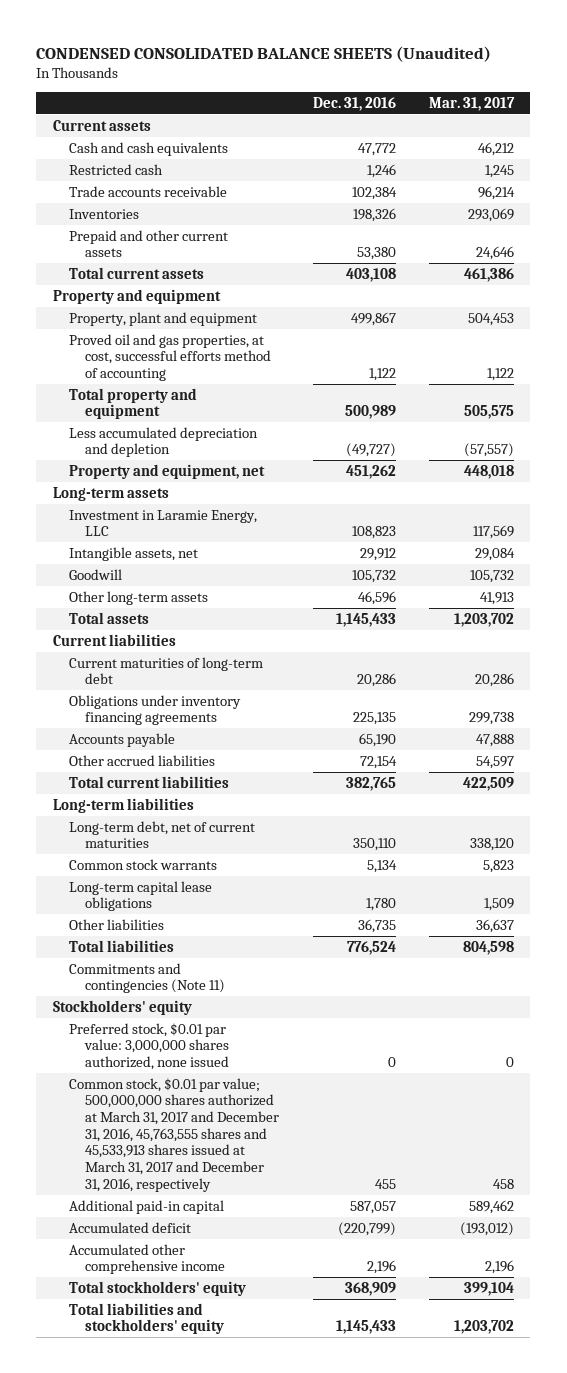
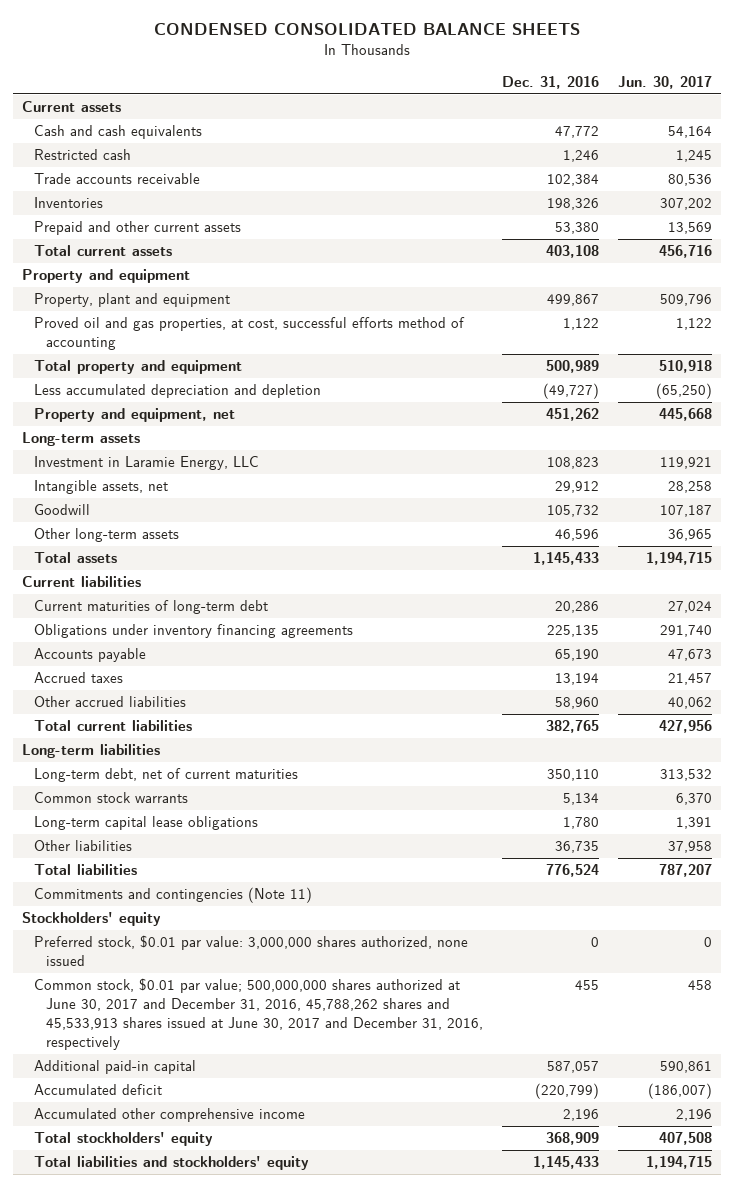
- CONDENSED CONSOLIDATED BALANCE SHEETS (Unaudited)
+ CONDENSED CONSOLIDATED BALANCE SHEETS
- | Dec. 31, 2016 | Mar. 31, 2017
+ | Dec. 31, 2016 | Jun. 30, 2017
- Other accrued liabilities | 72,154 | 54,597
+ Accrued taxes | 13,194 | 21,457
+ Other accrued liabilities | 58,960 | 40,062
- Common stock, $0.01 par value; 500,000,000 shares authorized at March 31, 2017 and December 31, 2016, 45,763,555 shares and 45,533,913 shares issued at March 31, 2017 and December 31, 2016, respectively | 455 | 458
+ Common stock, $0.01 par value; 500,000,000 shares authorized at June 30, 2017 and December 31, 2016, 45,788,262 shares and 45,533,913 shares issued at June 30, 2017 and December 31, 2016, respectively | 455 | 458

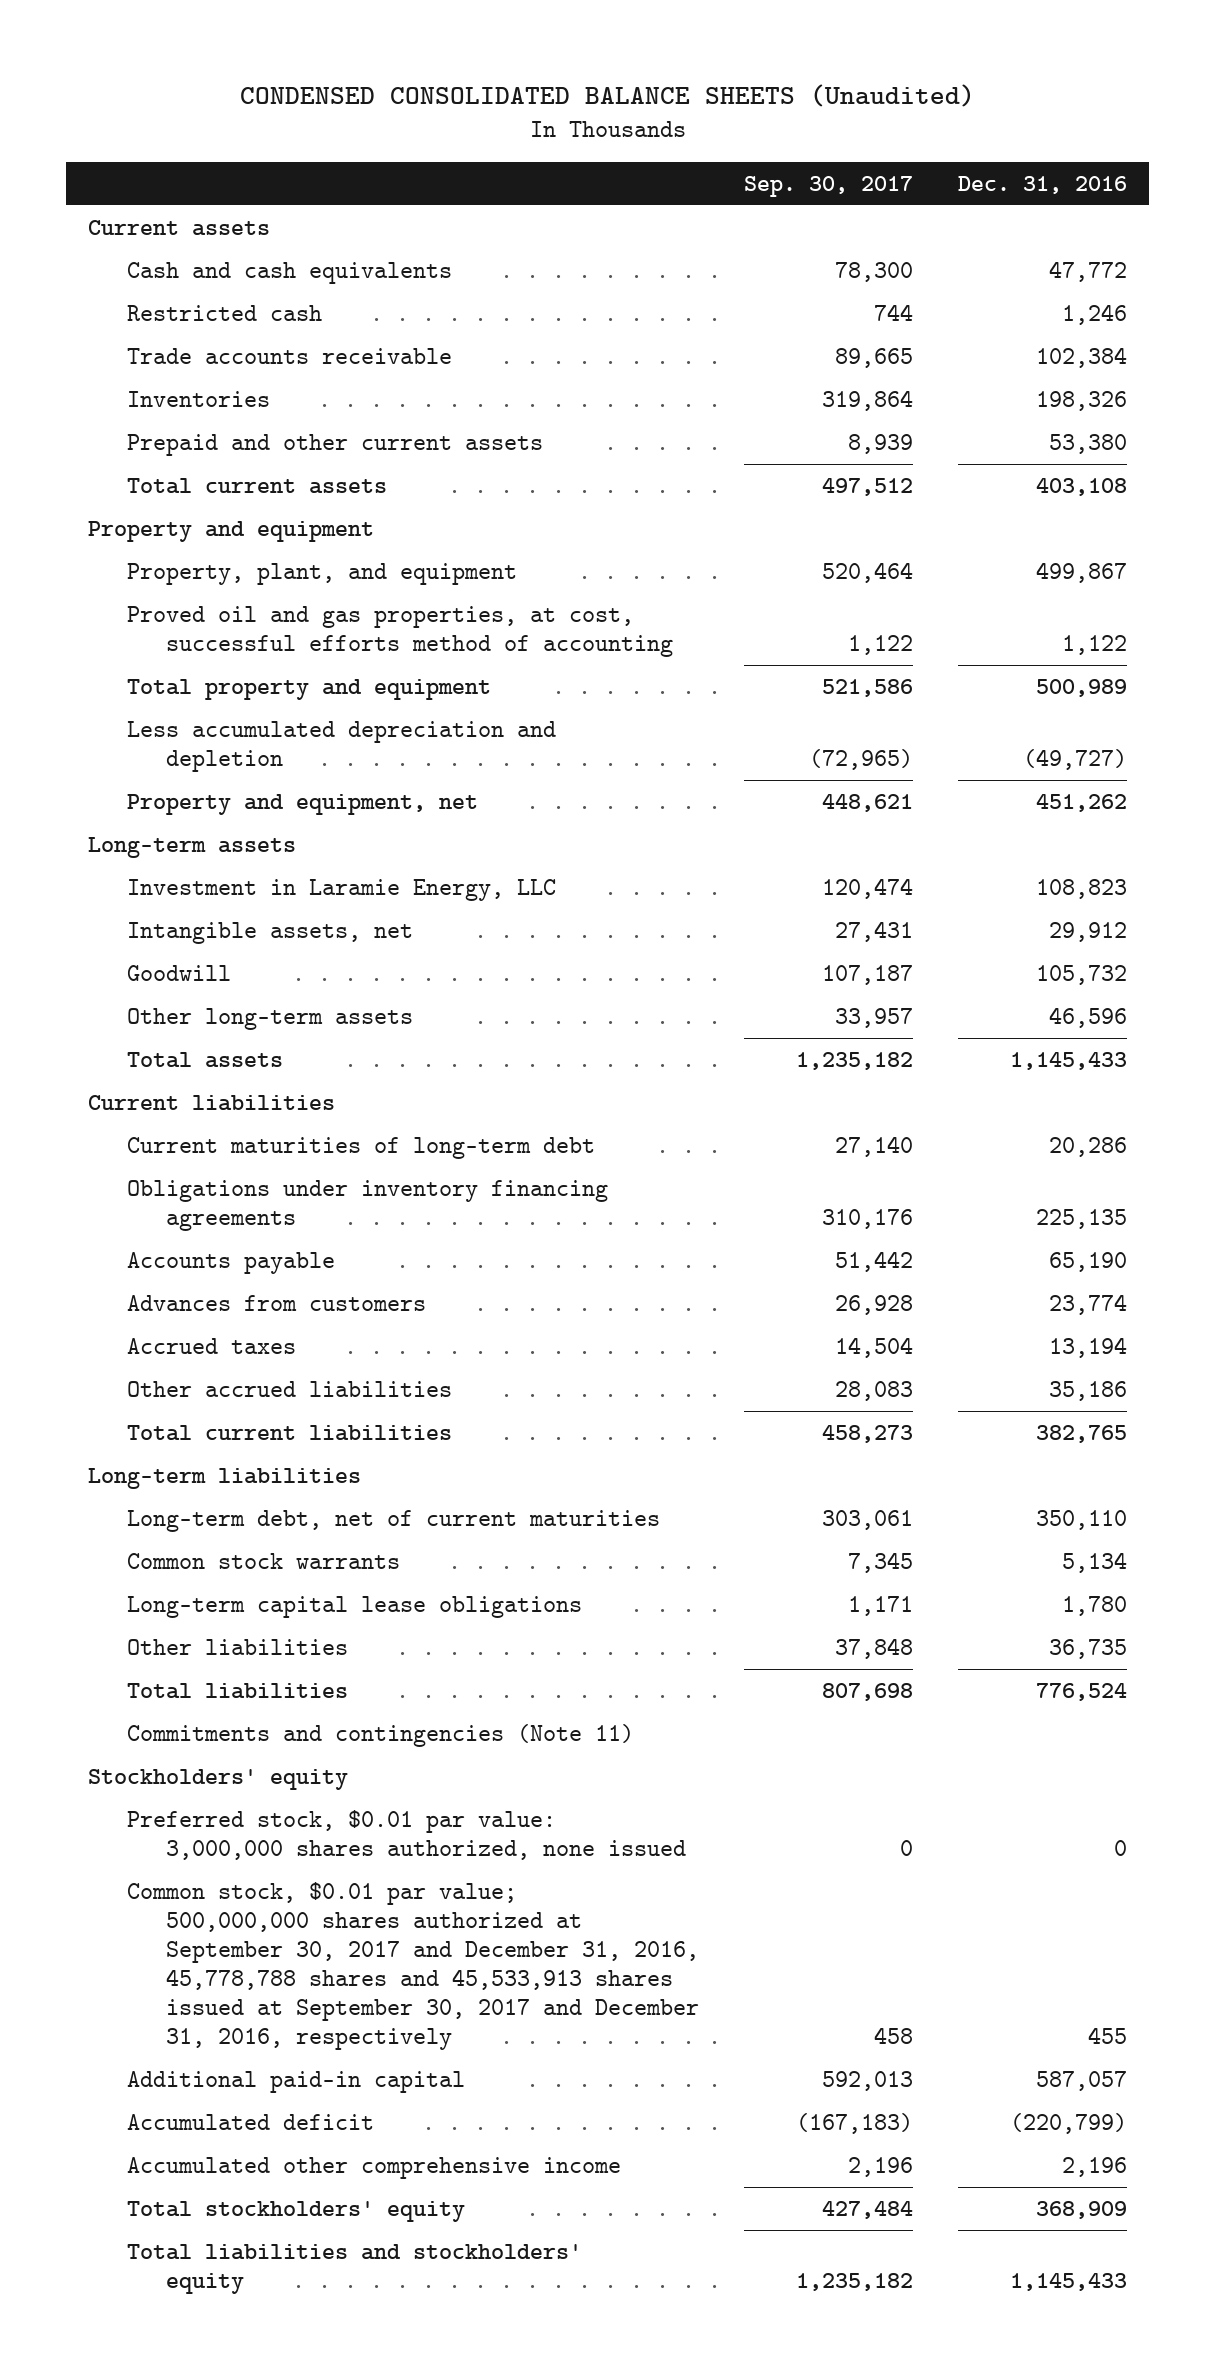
- CONDENSED CONSOLIDATED BALANCE SHEETS
+ CONDENSED CONSOLIDATED BALANCE SHEETS (Unaudited)
- | Dec. 31, 2016 | Jun. 30, 2017
+ | Sep. 30, 2017 | Dec. 31, 2016
- Property, plant and equipment | 499,867 | 509,796
+ Property, plant, and equipment | 520,464 | 499,867
+ Advances from customers | 26,928 | 23,774
- Other accrued liabilities | 58,960 | 40,062
+ Other accrued liabilities | 28,083 | 35,186
- Common stock, $0.01 par value; 500,000,000 shares authorized at June 30, 2017 and December 31, 2016, 45,788,262 shares and 45,533,913 shares issued at June 30, 2017 and December 31, 2016, respectively | 455 | 458
+ Common stock, $0.01 par value; 500,000,000 shares authorized at September 30, 2017 and December 31, 2016, 45,778,788 shares and 45,533,913 shares issued at September 30, 2017 and December 31, 2016, respectively | 458 | 455

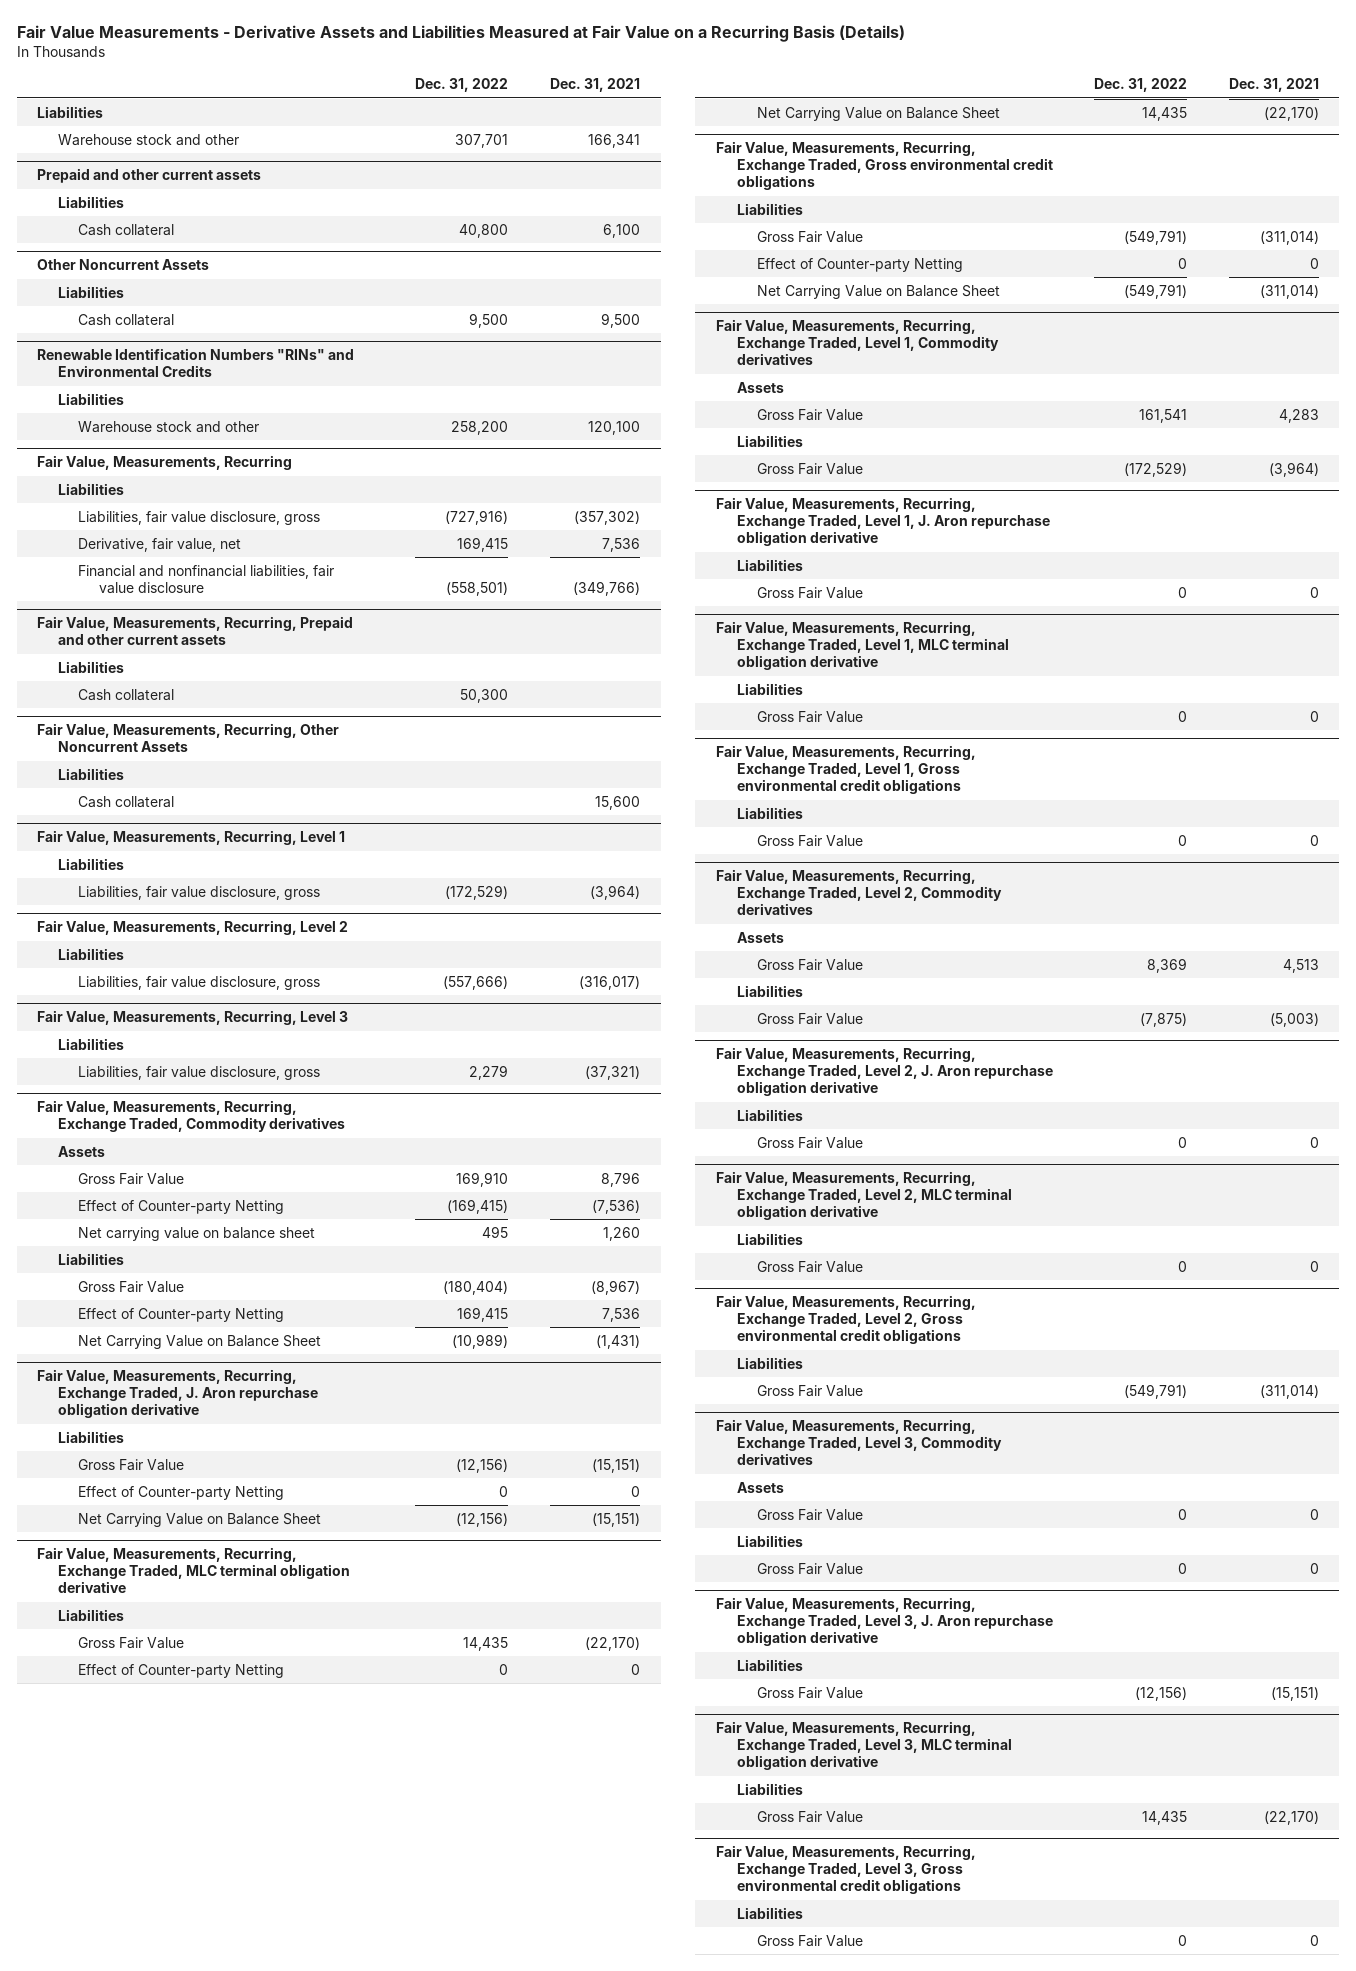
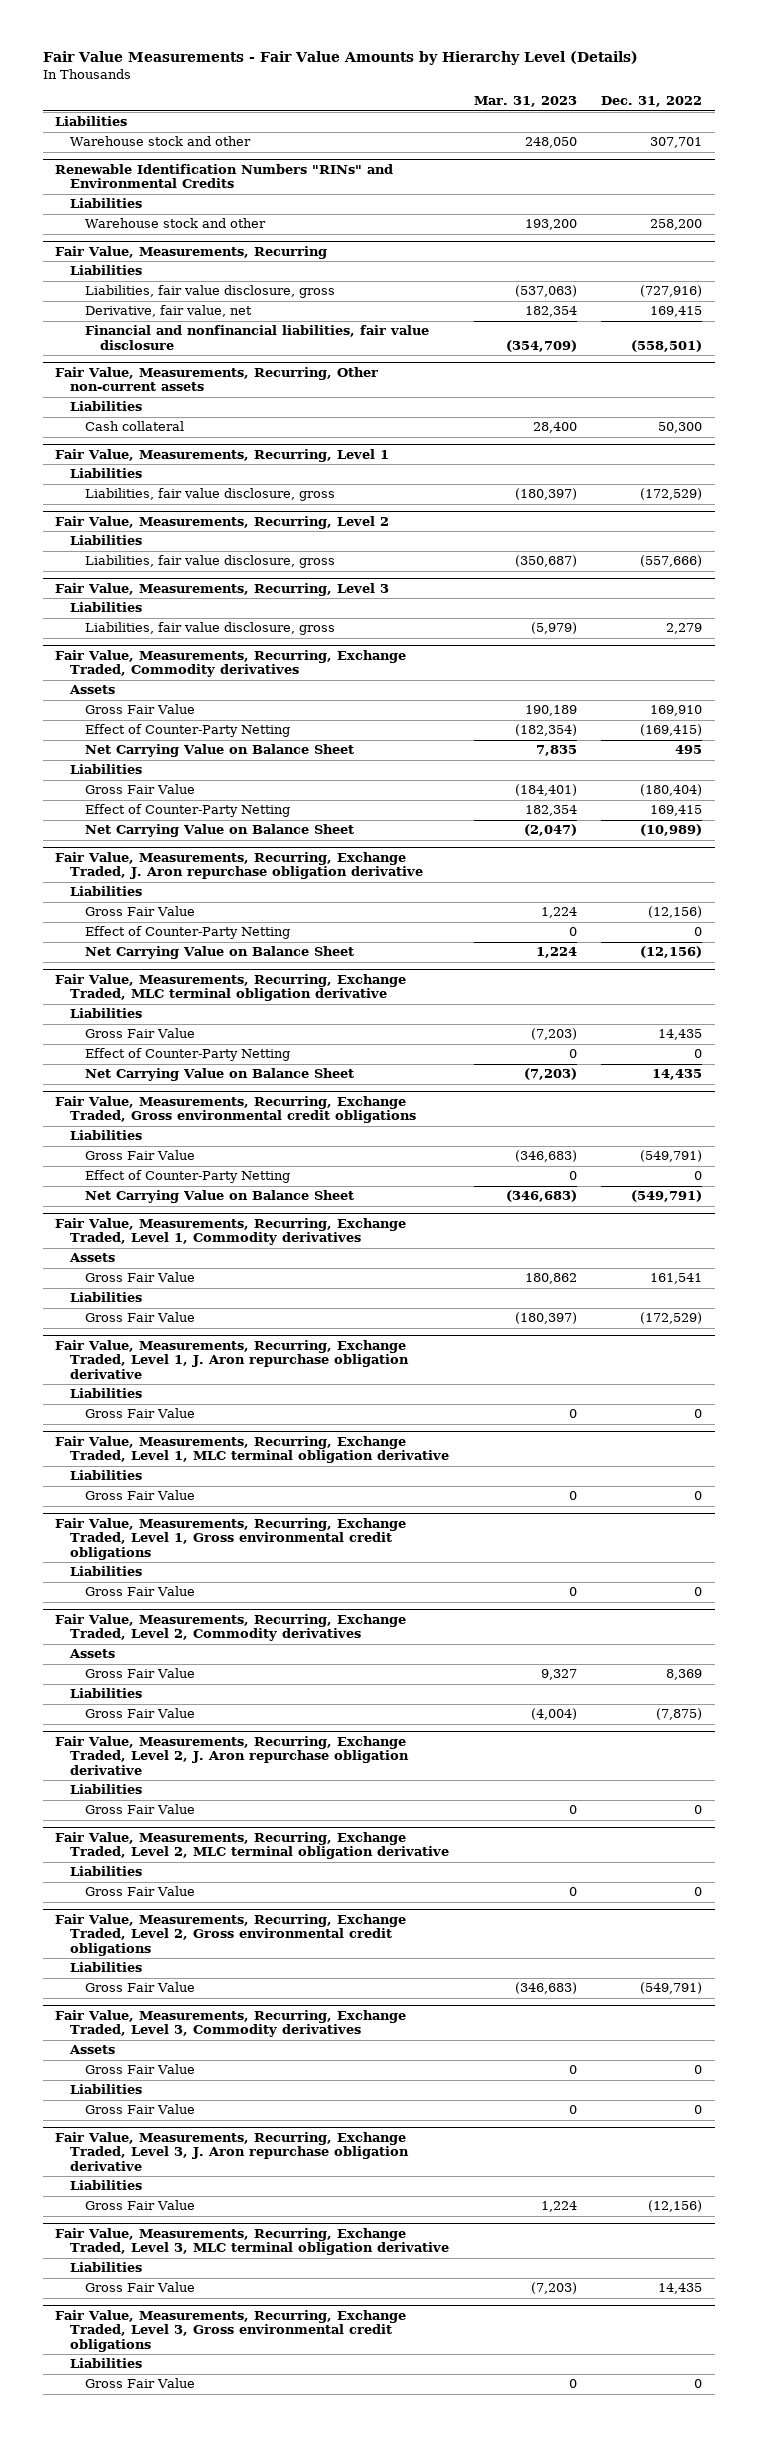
- Fair Value Measurements - Derivative Assets and Liabilities Measured at Fair Value on a Recurring Basis (Details)
+ Fair Value Measurements - Fair Value Amounts by Hierarchy Level (Details)
- | Dec. 31, 2022 | Dec. 31, 2021
+ | Mar. 31, 2023 | Dec. 31, 2022
- Prepaid and other current assets
- Liabilities
- Cash collateral | 40,800 | 6,100
- Other Noncurrent Assets
- Liabilities
- Cash collateral | 9,500 | 9,500
- Fair Value, Measurements, Recurring, Prepaid and other current assets
+ Fair Value, Measurements, Recurring, Other non-current assets
- Fair Value, Measurements, Recurring, Other Noncurrent Assets
- Liabilities
- Cash collateral | | 15,600
@ Fair Value, Measurements, Recurring, Exchange Traded, Commodity derivatives
- Effect of Counter-party Netting | (169,415) | (7,536)
- Net carrying value on balance sheet | 495 | 1,260
+ Effect of Counter-Party Netting | (182,354) | (169,415)
+ Net Carrying Value on Balance Sheet | 7,835 | 495
- Effect of Counter-party Netting | 169,415 | 7,536
+ Effect of Counter-Party Netting | 182,354 | 169,415
@ Fair Value, Measurements, Recurring, Exchange Traded, J. Aron repurchase obligation derivative
- Effect of Counter-party Netting | 0 | 0
+ Effect of Counter-Party Netting | 0 | 0
@ Fair Value, Measurements, Recurring, Exchange Traded, MLC terminal obligation derivative
- Effect of Counter-party Netting | 0 | 0
+ Effect of Counter-Party Netting | 0 | 0
@ Fair Value, Measurements, Recurring, Exchange Traded, Gross environmental credit obligations
- Effect of Counter-party Netting | 0 | 0
+ Effect of Counter-Party Netting | 0 | 0

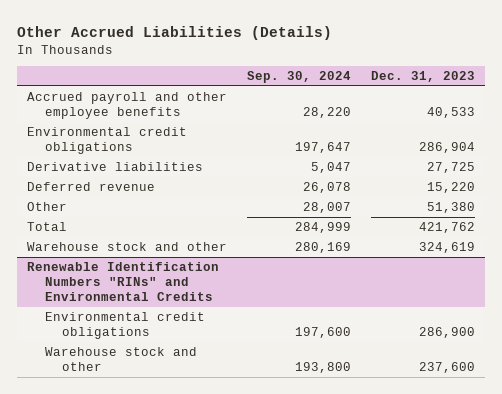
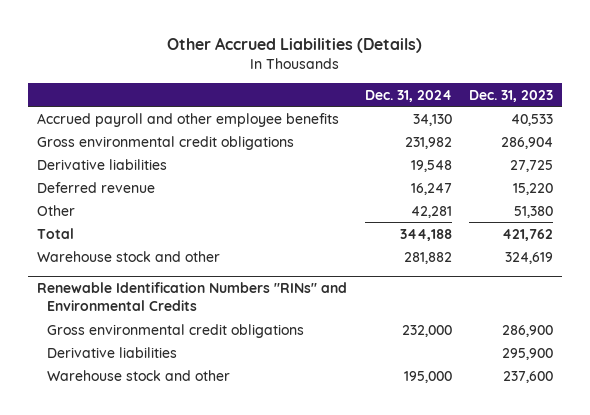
- | Sep. 30, 2024 | Dec. 31, 2023
+ | Dec. 31, 2024 | Dec. 31, 2023
- Environmental credit obligations | 197,647 | 286,904
+ Gross environmental credit obligations | 231,982 | 286,904
@ Renewable Identification Numbers "RINs" and Environmental Credits
- Environmental credit obligations | 197,600 | 286,900
+ Gross environmental credit obligations | 232,000 | 286,900
+ Derivative liabilities | | 295,900

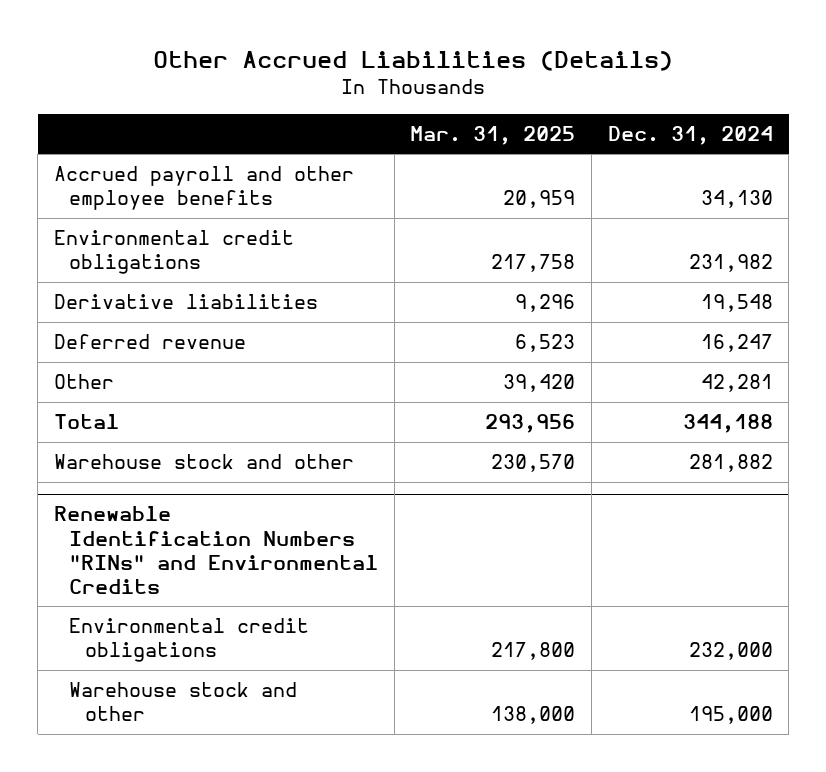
- | Dec. 31, 2024 | Dec. 31, 2023
+ | Mar. 31, 2025 | Dec. 31, 2024
- Gross environmental credit obligations | 231,982 | 286,904
+ Environmental credit obligations | 217,758 | 231,982
@ Renewable Identification Numbers "RINs" and Environmental Credits
- Gross environmental credit obligations | 232,000 | 286,900
- Derivative liabilities | | 295,900
+ Environmental credit obligations | 217,800 | 232,000

